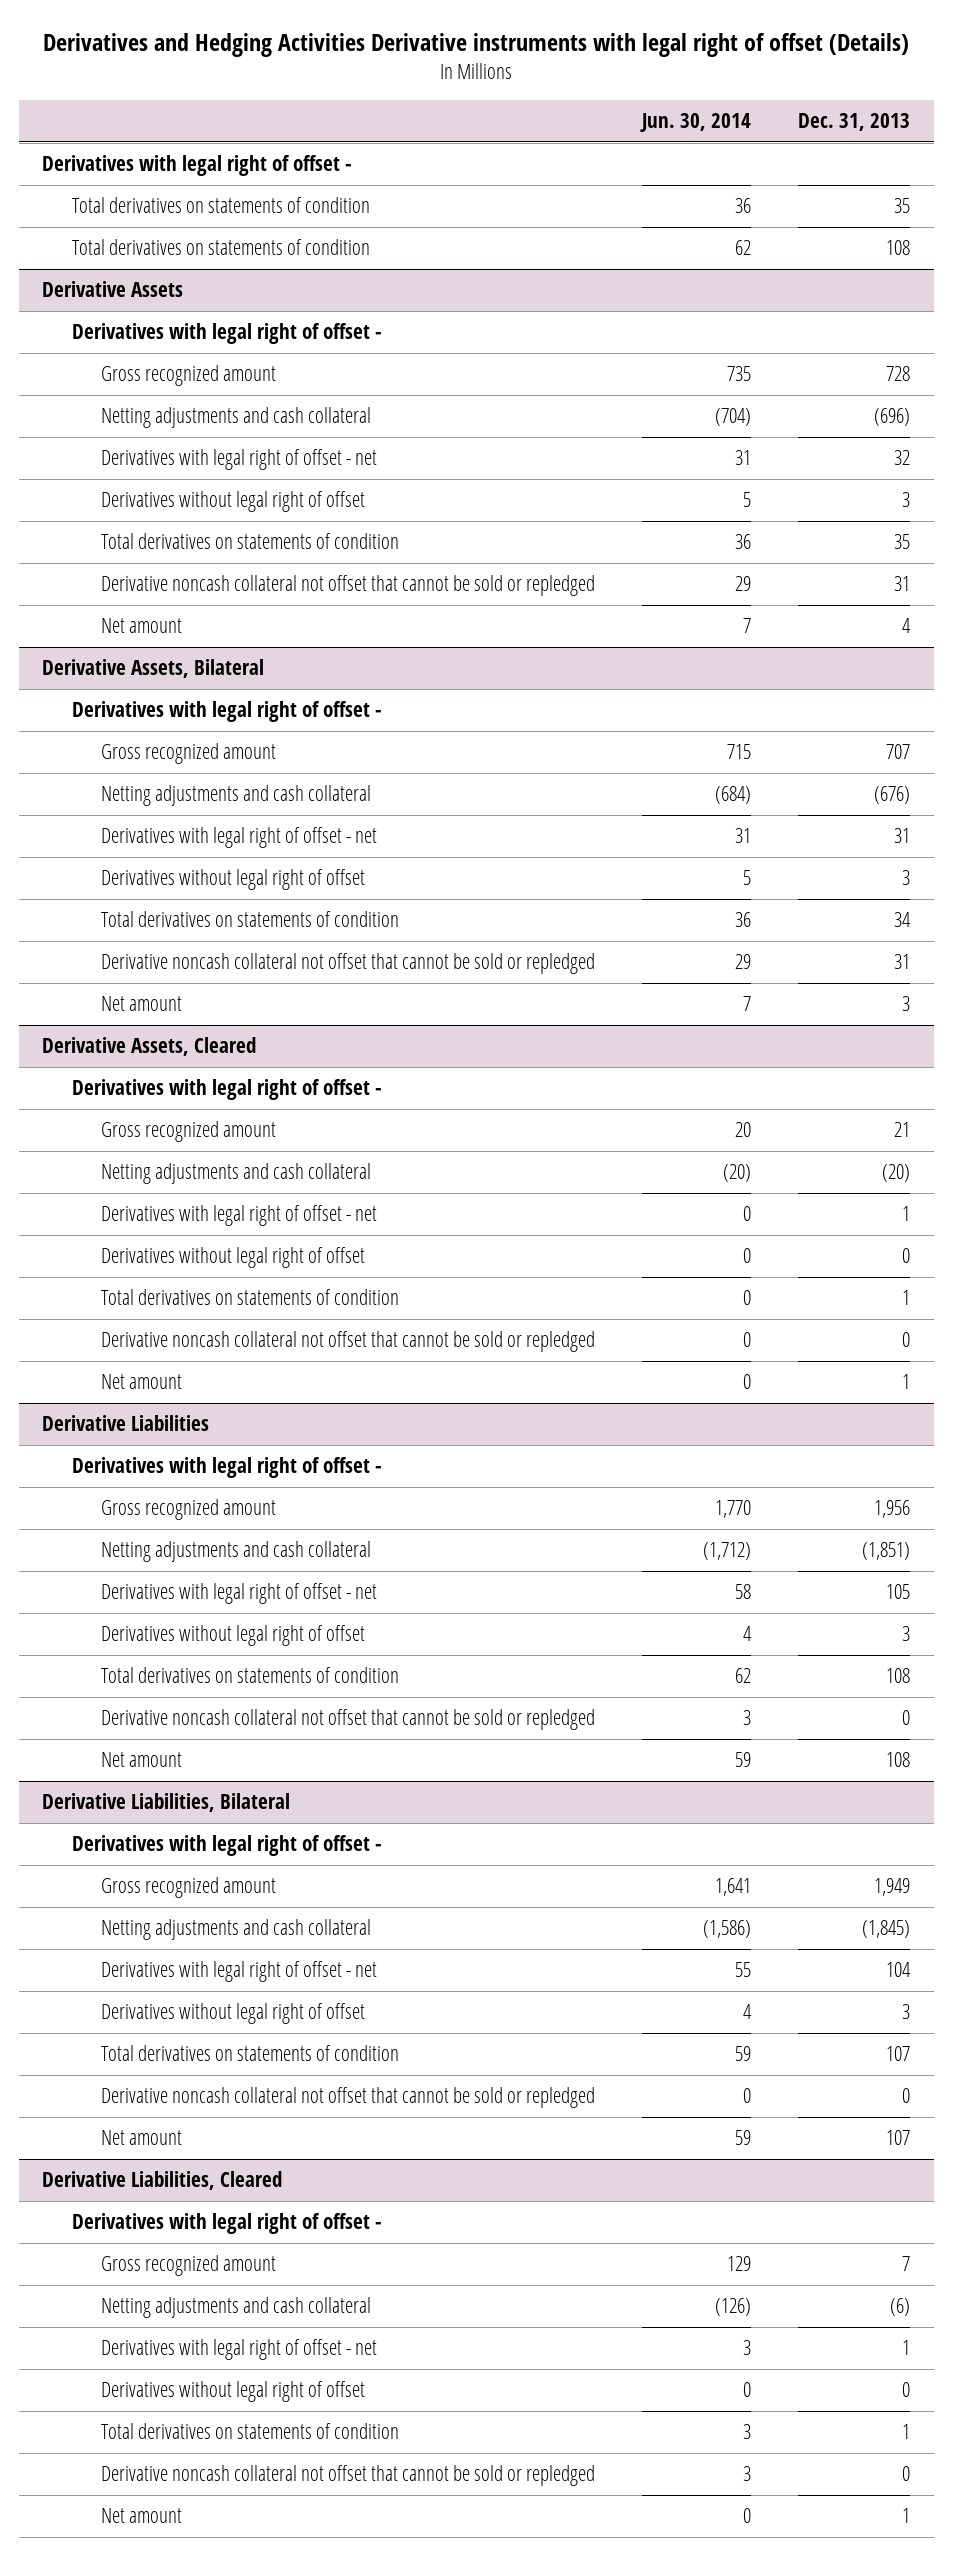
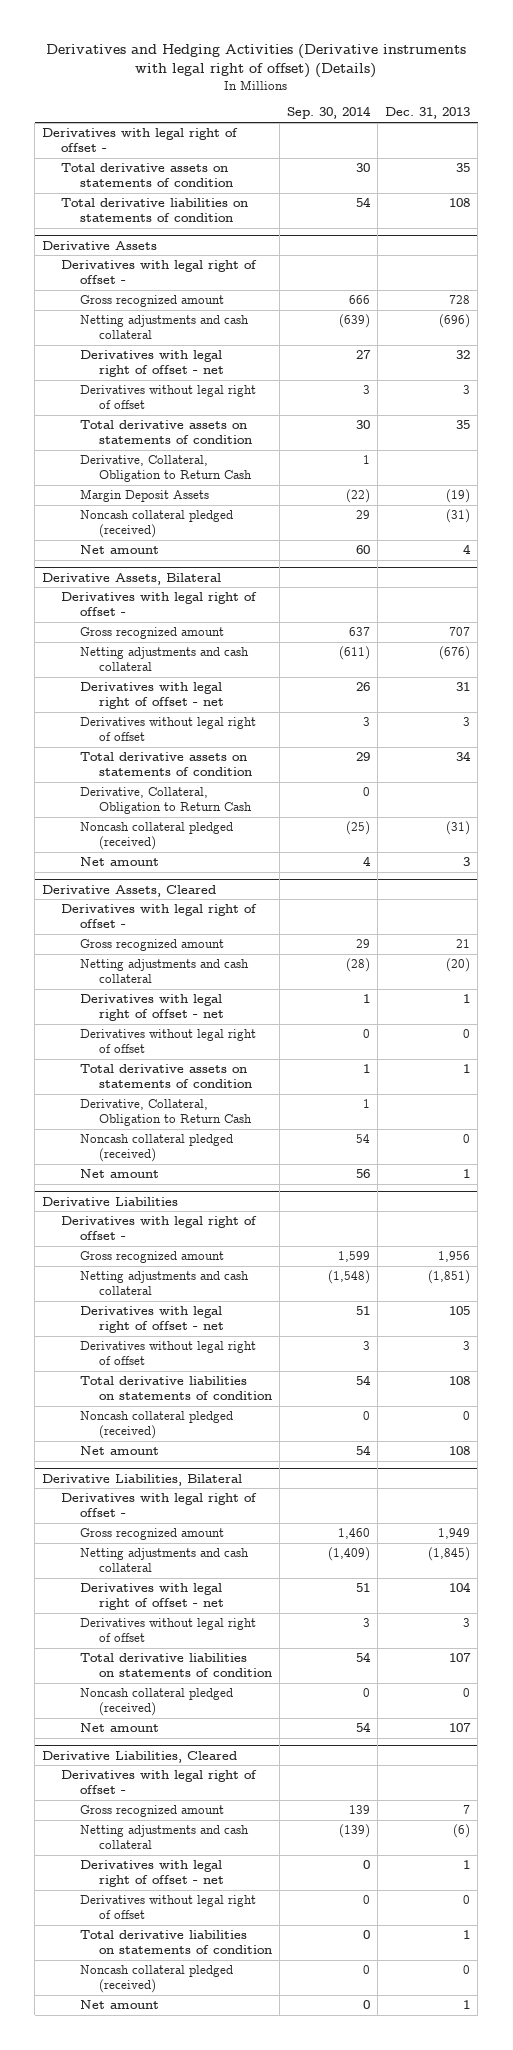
- Derivatives and Hedging Activities Derivative instruments with legal right of offset (Details)
+ Derivatives and Hedging Activities (Derivative instruments with legal right of offset) (Details)
- | Jun. 30, 2014 | Dec. 31, 2013
+ | Sep. 30, 2014 | Dec. 31, 2013
- Total derivatives on statements of condition | 36 | 35
- Total derivatives on statements of condition | 62 | 108
+ Total derivative assets on statements of condition | 30 | 35
+ Total derivative liabilities on statements of condition | 54 | 108
@ Derivative Assets
- Total derivatives on statements of condition | 36 | 35
- Derivative noncash collateral not offset that cannot be sold or repledged | 29 | 31
+ Total derivative assets on statements of condition | 30 | 35
+ Derivative, Collateral, Obligation to Return Cash | 1 |
+ Margin Deposit Assets | (22) | (19)
+ Noncash collateral pledged (received) | 29 | (31)
@ Derivative Assets, Bilateral
- Total derivatives on statements of condition | 36 | 34
- Derivative noncash collateral not offset that cannot be sold or repledged | 29 | 31
+ Total derivative assets on statements of condition | 29 | 34
+ Derivative, Collateral, Obligation to Return Cash | 0 |
+ Noncash collateral pledged (received) | (25) | (31)
@ Derivative Assets, Cleared
- Total derivatives on statements of condition | 0 | 1
- Derivative noncash collateral not offset that cannot be sold or repledged | 0 | 0
+ Total derivative assets on statements of condition | 1 | 1
+ Derivative, Collateral, Obligation to Return Cash | 1 |
+ Noncash collateral pledged (received) | 54 | 0
@ Derivative Liabilities
- Total derivatives on statements of condition | 62 | 108
- Derivative noncash collateral not offset that cannot be sold or repledged | 3 | 0
+ Total derivative liabilities on statements of condition | 54 | 108
+ Noncash collateral pledged (received) | 0 | 0
@ Derivative Liabilities, Bilateral
- Total derivatives on statements of condition | 59 | 107
- Derivative noncash collateral not offset that cannot be sold or repledged | 0 | 0
+ Total derivative liabilities on statements of condition | 54 | 107
+ Noncash collateral pledged (received) | 0 | 0
@ Derivative Liabilities, Cleared
- Total derivatives on statements of condition | 3 | 1
- Derivative noncash collateral not offset that cannot be sold or repledged | 3 | 0
+ Total derivative liabilities on statements of condition | 0 | 1
+ Noncash collateral pledged (received) | 0 | 0

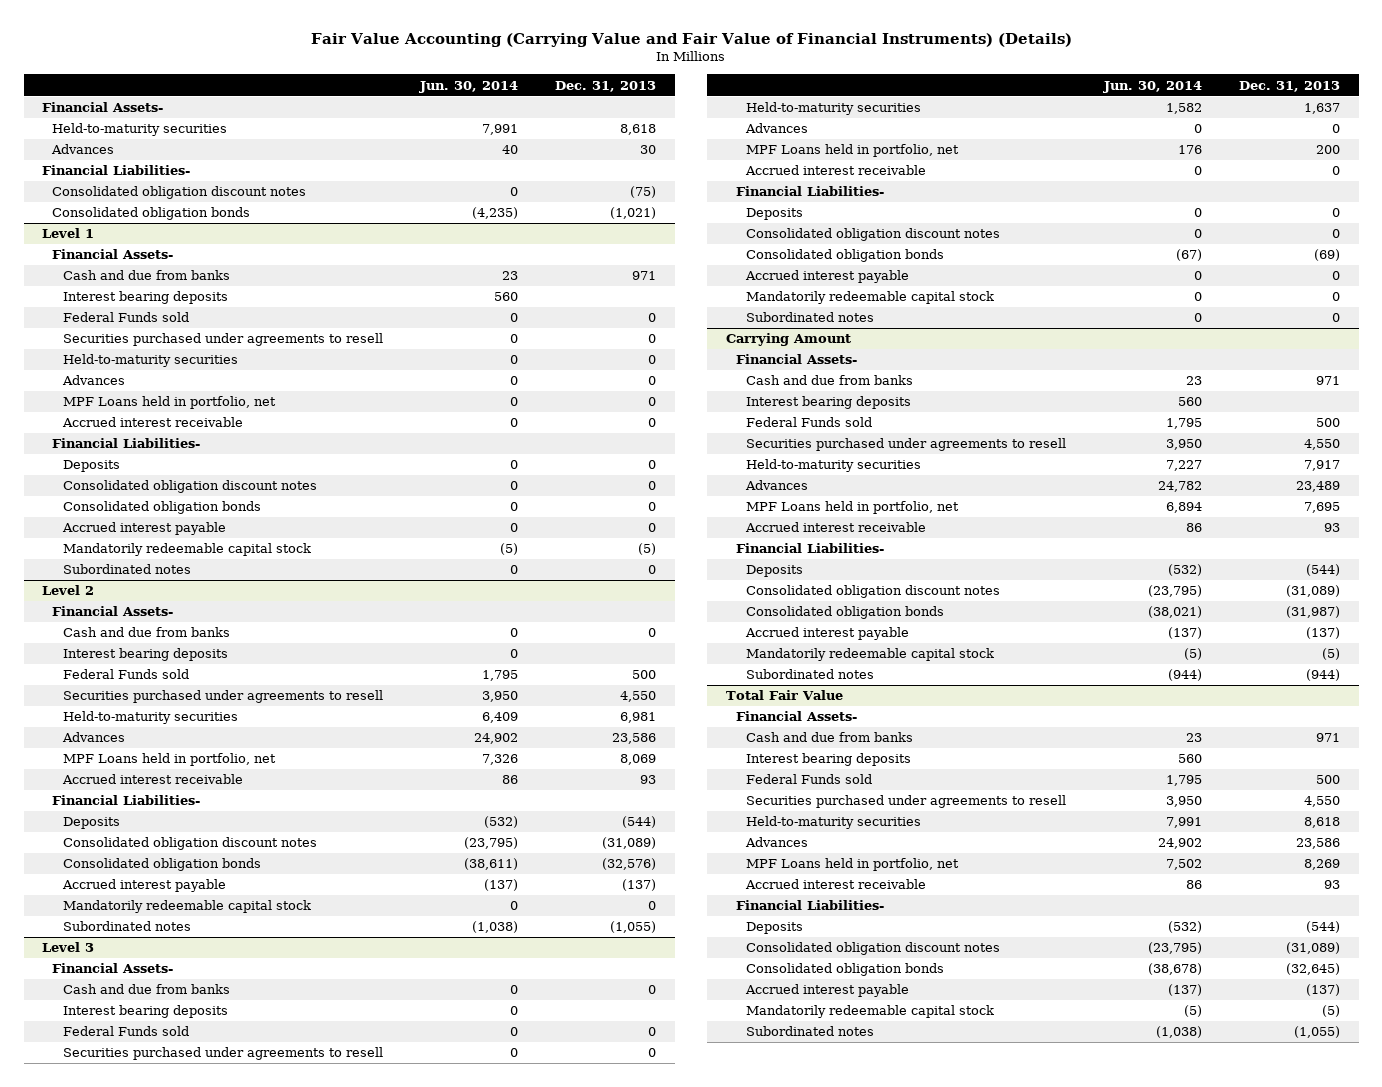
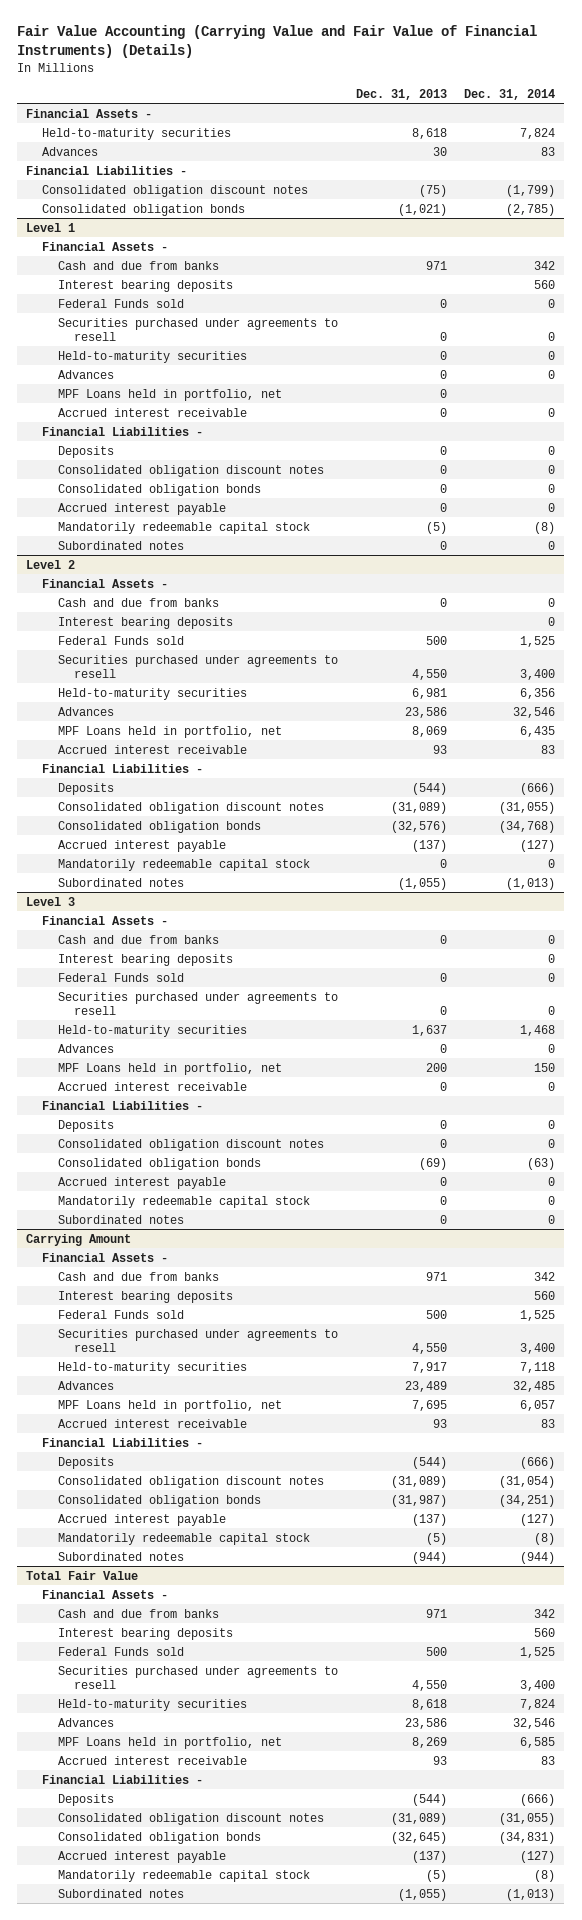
- | Jun. 30, 2014 | Dec. 31, 2013
+ | Dec. 31, 2013 | Dec. 31, 2014
- Financial Assets-
+ Financial Assets -
- Financial Liabilities-
+ Financial Liabilities -
@ Level 1
- Financial Assets-
+ Financial Assets -
- Financial Liabilities-
+ Financial Liabilities -
@ Level 2
- Financial Assets-
+ Financial Assets -
- Financial Liabilities-
+ Financial Liabilities -
@ Level 3
- Financial Assets-
+ Financial Assets -
- Financial Liabilities-
+ Financial Liabilities -
@ Carrying Amount
- Financial Assets-
+ Financial Assets -
- Financial Liabilities-
+ Financial Liabilities -
@ Total Fair Value
- Financial Assets-
+ Financial Assets -
- Financial Liabilities-
+ Financial Liabilities -

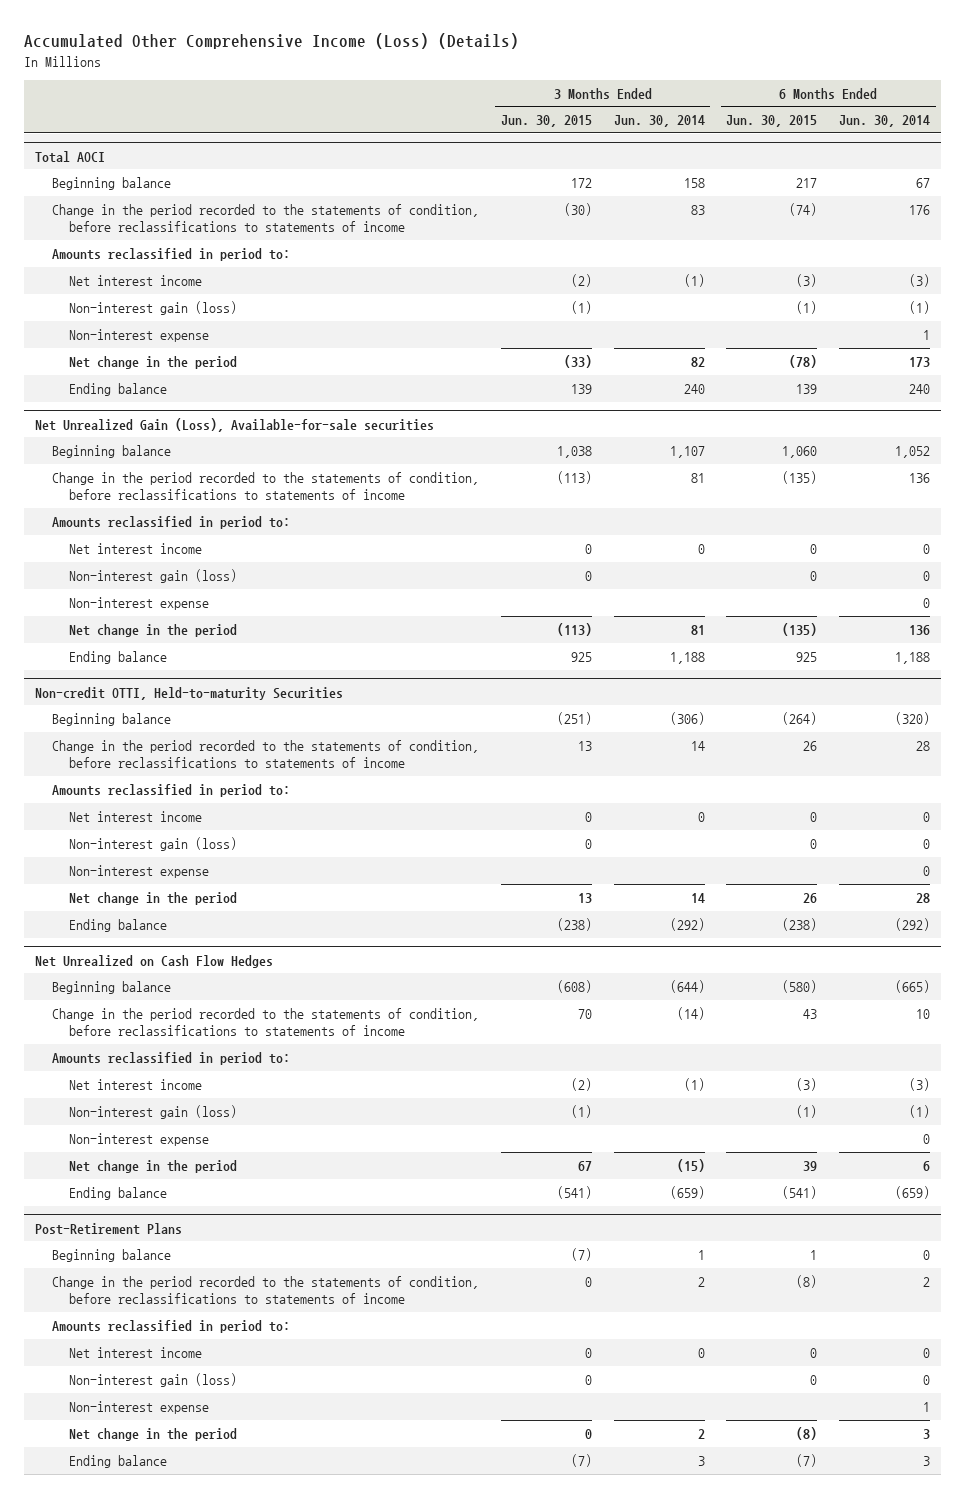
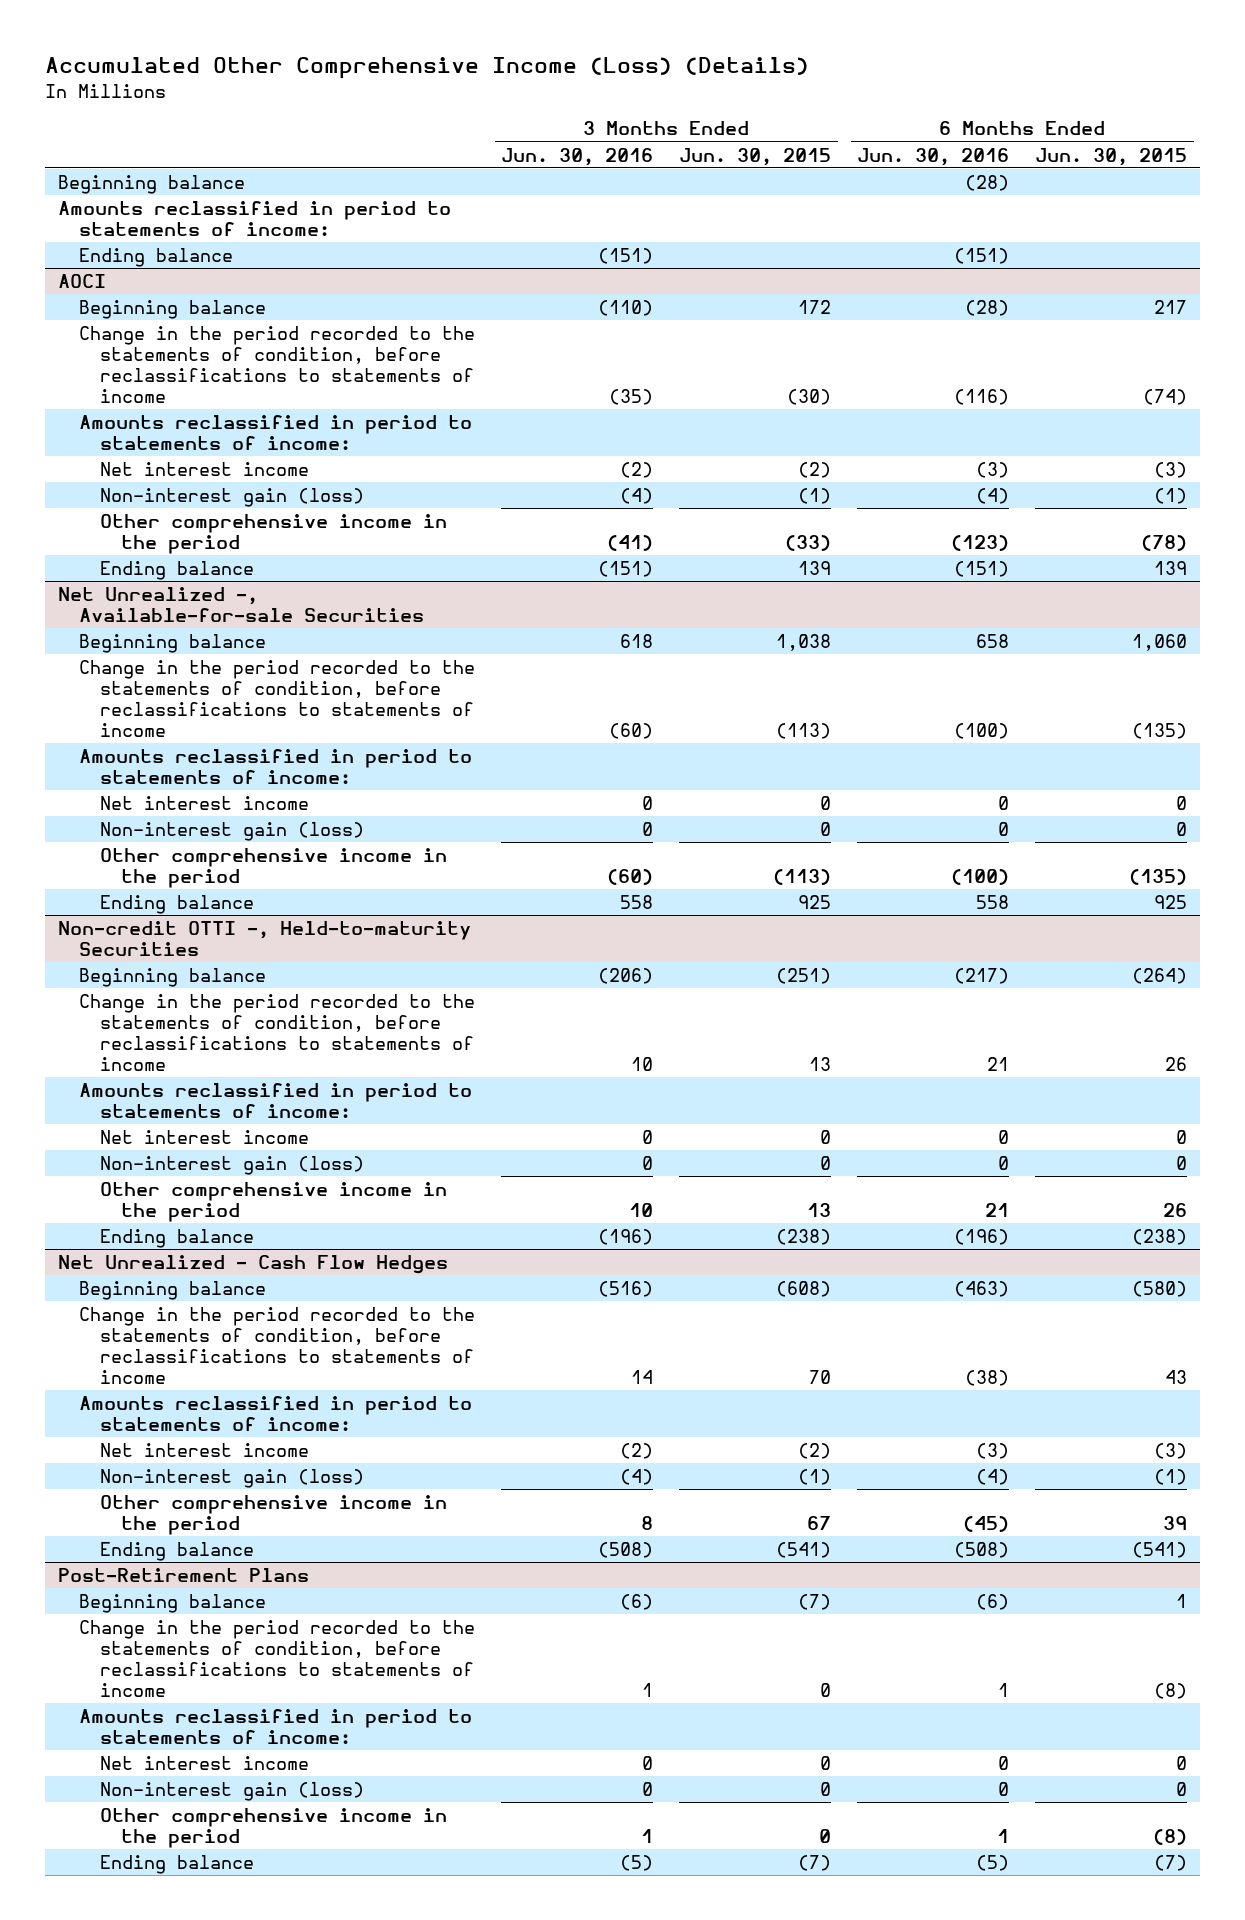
- | 3 Months Ended Jun. 30, 2015 | 3 Months Ended Jun. 30, 2014 | 6 Months Ended Jun. 30, 2015 | 6 Months Ended Jun. 30, 2014
+ | 3 Months Ended Jun. 30, 2016 | 3 Months Ended Jun. 30, 2015 | 6 Months Ended Jun. 30, 2016 | 6 Months Ended Jun. 30, 2015
- Total AOCI
+ Beginning balance | | | (28) |
+ Amounts reclassified in period to statements of income:
+ Ending balance | (151) | | (151) |
+ AOCI
- Amounts reclassified in period to:
+ Amounts reclassified in period to statements of income:
- Non-interest expense | | | | 1
- Net change in the period | (33) | 82 | (78) | 173
+ Other comprehensive income in the period | (41) | (33) | (123) | (78)
- Net Unrealized Gain (Loss), Available-for-sale securities
+ Net Unrealized -, Available-for-sale Securities
- Amounts reclassified in period to:
+ Amounts reclassified in period to statements of income:
- Non-interest expense | | | | 0
- Net change in the period | (113) | 81 | (135) | 136
+ Other comprehensive income in the period | (60) | (113) | (100) | (135)
- Non-credit OTTI, Held-to-maturity Securities
+ Non-credit OTTI -, Held-to-maturity Securities
- Amounts reclassified in period to:
+ Amounts reclassified in period to statements of income:
- Non-interest expense | | | | 0
- Net change in the period | 13 | 14 | 26 | 28
+ Other comprehensive income in the period | 10 | 13 | 21 | 26
- Net Unrealized on Cash Flow Hedges
+ Net Unrealized - Cash Flow Hedges
- Amounts reclassified in period to:
+ Amounts reclassified in period to statements of income:
- Non-interest expense | | | | 0
- Net change in the period | 67 | (15) | 39 | 6
+ Other comprehensive income in the period | 8 | 67 | (45) | 39
@ Post-Retirement Plans
- Amounts reclassified in period to:
+ Amounts reclassified in period to statements of income:
- Non-interest expense | | | | 1
- Net change in the period | 0 | 2 | (8) | 3
+ Other comprehensive income in the period | 1 | 0 | 1 | (8)

